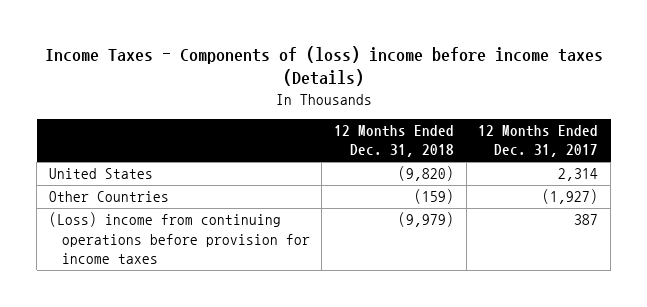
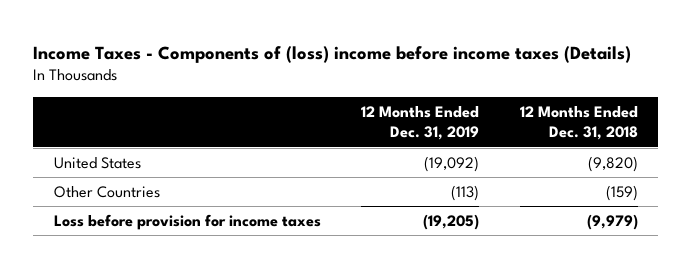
- | 12 Months Ended Dec. 31, 2018 | 12 Months Ended Dec. 31, 2017
+ | 12 Months Ended Dec. 31, 2019 | 12 Months Ended Dec. 31, 2018
- (Loss) income from continuing operations before provision for income taxes | (9,979) | 387
+ Loss before provision for income taxes | (19,205) | (9,979)

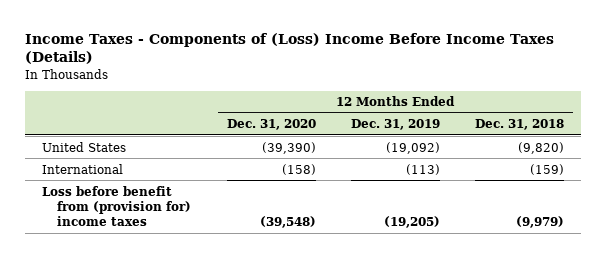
- Income Taxes - Components of (loss) income before income taxes (Details)
+ Income Taxes - Components of (Loss) Income Before Income Taxes (Details)
- | 12 Months Ended Dec. 31, 2019 | 12 Months Ended Dec. 31, 2018
+ | 12 Months Ended Dec. 31, 2020 | 12 Months Ended Dec. 31, 2019 | 12 Months Ended Dec. 31, 2018
- Other Countries | (113) | (159)
- Loss before provision for income taxes | (19,205) | (9,979)
+ International | (158) | (113) | (159)
+ Loss before benefit from (provision for) income taxes | (39,548) | (19,205) | (9,979)

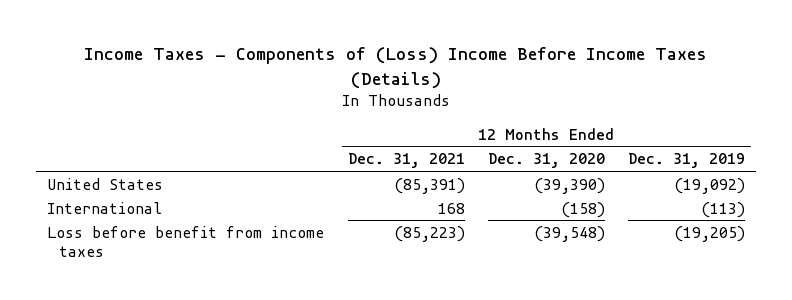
- | 12 Months Ended Dec. 31, 2020 | 12 Months Ended Dec. 31, 2019 | 12 Months Ended Dec. 31, 2018
+ | 12 Months Ended Dec. 31, 2021 | 12 Months Ended Dec. 31, 2020 | 12 Months Ended Dec. 31, 2019
- Loss before benefit from (provision for) income taxes | (39,548) | (19,205) | (9,979)
+ Loss before benefit from income taxes | (85,223) | (39,548) | (19,205)

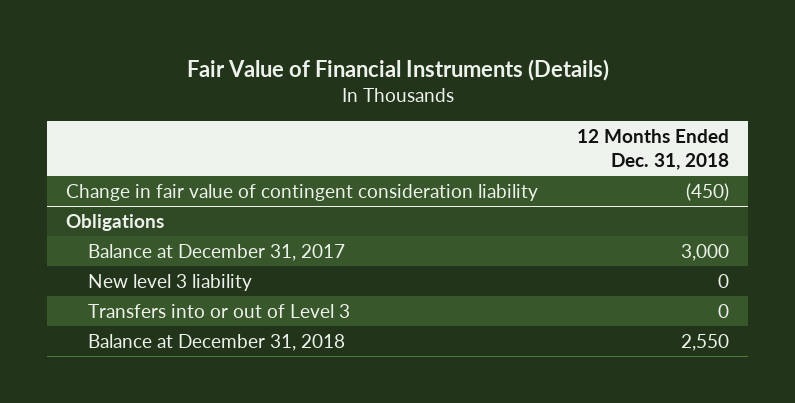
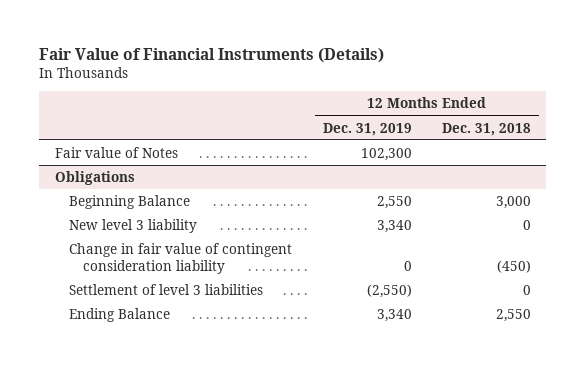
- | 12 Months Ended Dec. 31, 2018
+ | 12 Months Ended Dec. 31, 2019 | 12 Months Ended Dec. 31, 2018
- Change in fair value of contingent consideration liability | (450)
+ Fair value of Notes | 102,300 |
@ Obligations
- Balance at December 31, 2017 | 3,000
+ Beginning Balance | 2,550 | 3,000
- Transfers into or out of Level 3 | 0
- Balance at December 31, 2018 | 2,550
+ Change in fair value of contingent consideration liability | 0 | (450)
+ Settlement of level 3 liabilities | (2,550) | 0
+ Ending Balance | 3,340 | 2,550

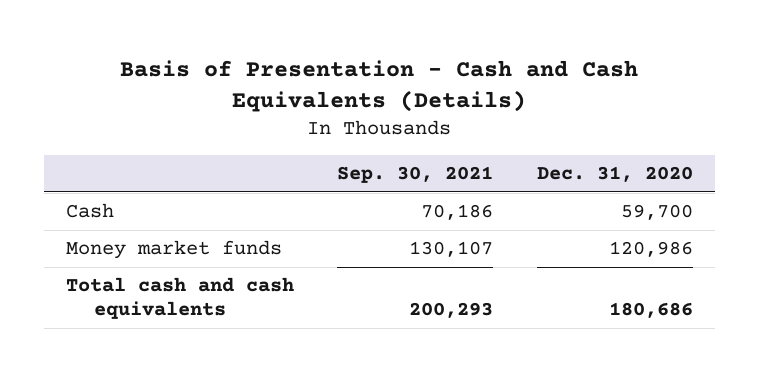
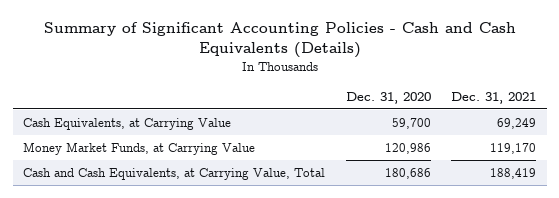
- Basis of Presentation - Cash and Cash Equivalents (Details)
+ Summary of Significant Accounting Policies - Cash and Cash Equivalents (Details)
- | Sep. 30, 2021 | Dec. 31, 2020
+ | Dec. 31, 2020 | Dec. 31, 2021
- Cash | 70,186 | 59,700
- Money market funds | 130,107 | 120,986
- Total cash and cash equivalents | 200,293 | 180,686
+ Cash Equivalents, at Carrying Value | 59,700 | 69,249
+ Money Market Funds, at Carrying Value | 120,986 | 119,170
+ Cash and Cash Equivalents, at Carrying Value, Total | 180,686 | 188,419

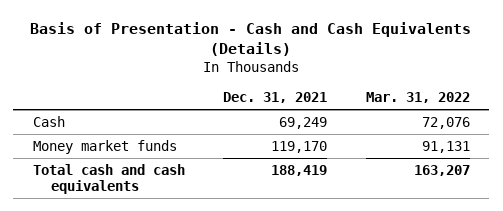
- Summary of Significant Accounting Policies - Cash and Cash Equivalents (Details)
+ Basis of Presentation - Cash and Cash Equivalents (Details)
- | Dec. 31, 2020 | Dec. 31, 2021
+ | Dec. 31, 2021 | Mar. 31, 2022
- Cash Equivalents, at Carrying Value | 59,700 | 69,249
- Money Market Funds, at Carrying Value | 120,986 | 119,170
- Cash and Cash Equivalents, at Carrying Value, Total | 180,686 | 188,419
+ Cash | 69,249 | 72,076
+ Money market funds | 119,170 | 91,131
+ Total cash and cash equivalents | 188,419 | 163,207

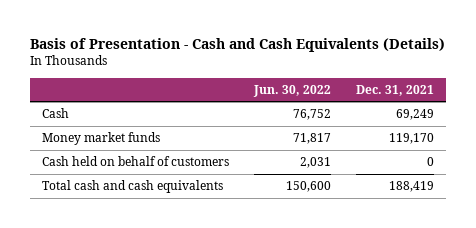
- | Dec. 31, 2021 | Mar. 31, 2022
+ | Jun. 30, 2022 | Dec. 31, 2021
+ Cash held on behalf of customers | 2,031 | 0

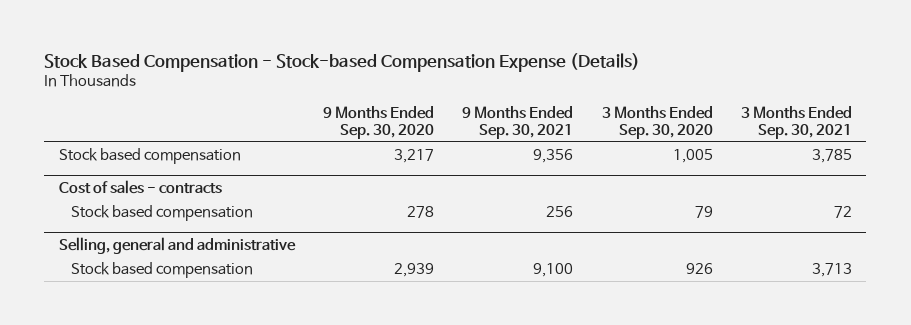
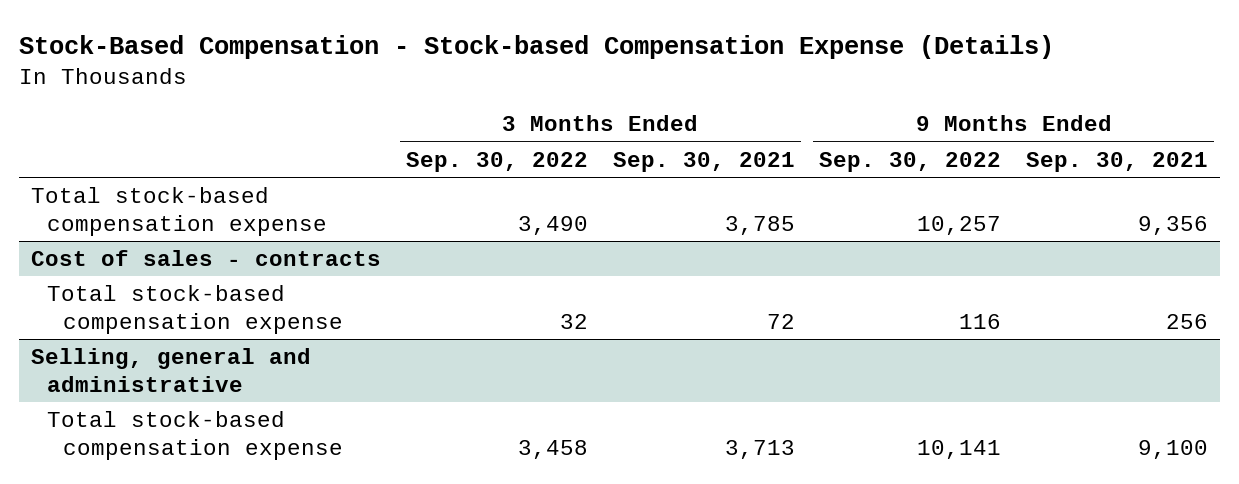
- Stock Based Compensation - Stock-based Compensation Expense (Details)
+ Stock-Based Compensation - Stock-based Compensation Expense (Details)
- | 9 Months Ended Sep. 30, 2020 | 9 Months Ended Sep. 30, 2021 | 3 Months Ended Sep. 30, 2020 | 3 Months Ended Sep. 30, 2021
+ | 3 Months Ended Sep. 30, 2022 | 3 Months Ended Sep. 30, 2021 | 9 Months Ended Sep. 30, 2022 | 9 Months Ended Sep. 30, 2021
- Stock based compensation | 3,217 | 9,356 | 1,005 | 3,785
+ Total stock-based compensation expense | 3,490 | 3,785 | 10,257 | 9,356
@ Cost of sales - contracts
- Stock based compensation | 278 | 256 | 79 | 72
+ Total stock-based compensation expense | 32 | 72 | 116 | 256
@ Selling, general and administrative
- Stock based compensation | 2,939 | 9,100 | 926 | 3,713
+ Total stock-based compensation expense | 3,458 | 3,713 | 10,141 | 9,100

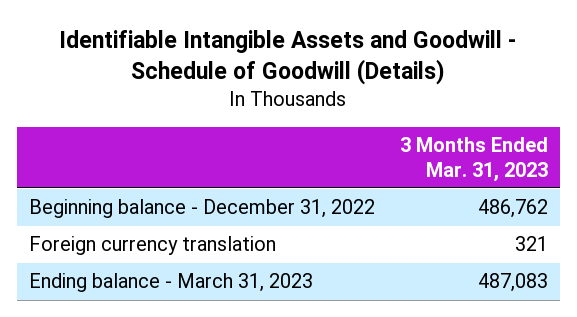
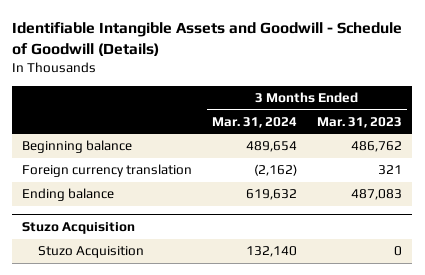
- | 3 Months Ended Mar. 31, 2023
+ | 3 Months Ended Mar. 31, 2024 | 3 Months Ended Mar. 31, 2023
- Beginning balance - December 31, 2022 | 486,762
+ Beginning balance | 489,654 | 486,762
- Ending balance - March 31, 2023 | 487,083
+ Ending balance | 619,632 | 487,083
+ Stuzo Acquisition
+ Stuzo Acquisition | 132,140 | 0

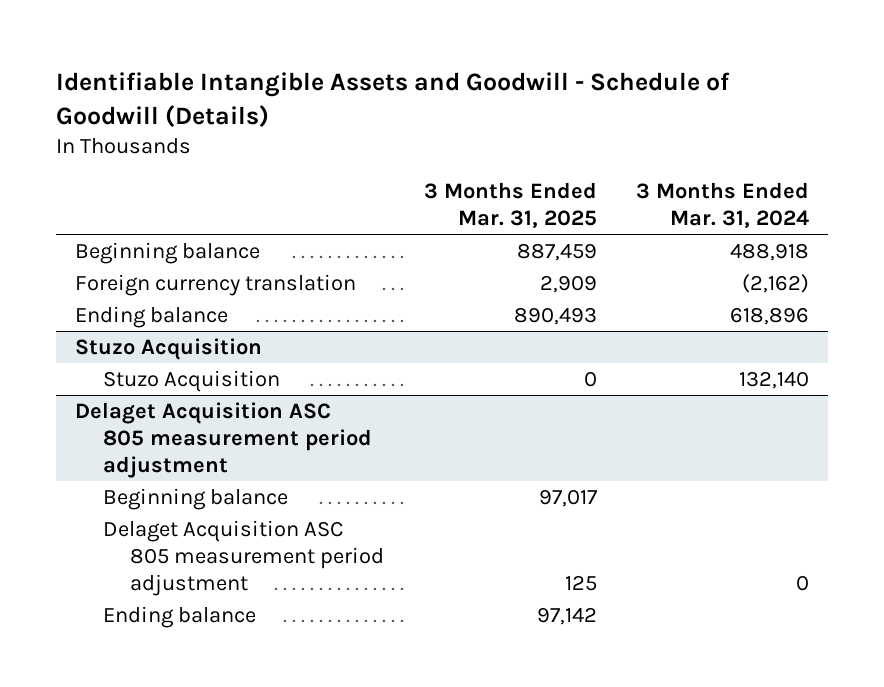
- | 3 Months Ended Mar. 31, 2024 | 3 Months Ended Mar. 31, 2023
+ | 3 Months Ended Mar. 31, 2025 | 3 Months Ended Mar. 31, 2024
- Beginning balance | 489,654 | 486,762
+ Beginning balance | 887,459 | 488,918
- Ending balance | 619,632 | 487,083
+ Ending balance | 890,493 | 618,896
+ Delaget Acquisition ASC 805 measurement period adjustment
+ Beginning balance | 97,017 |
+ Delaget Acquisition ASC 805 measurement period adjustment | 125 | 0
+ Ending balance | 97,142 |

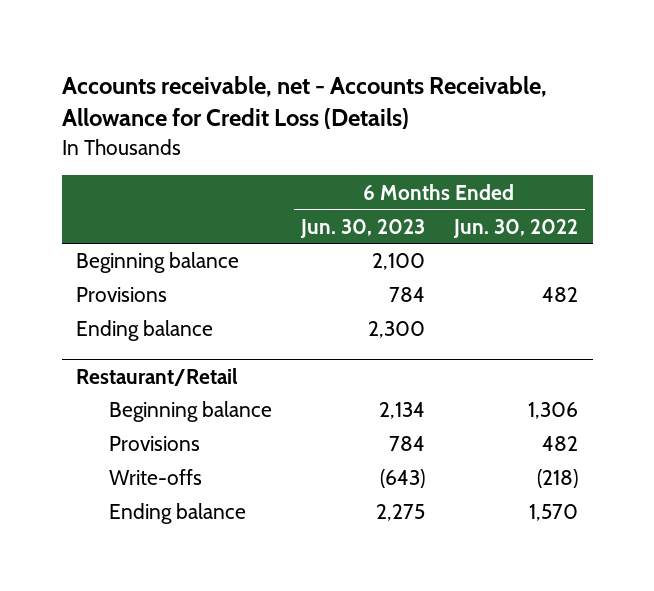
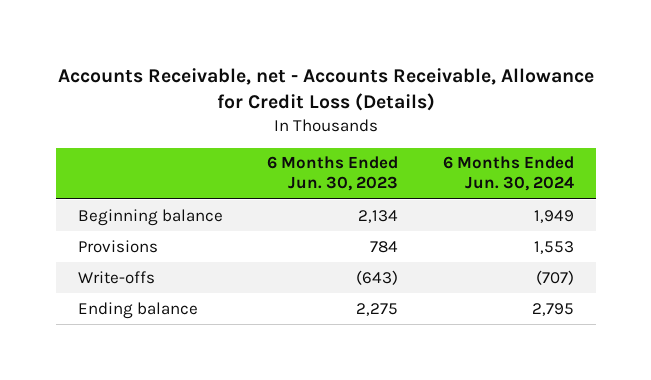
- Accounts receivable, net - Accounts Receivable, Allowance for Credit Loss (Details)
+ Accounts Receivable, net - Accounts Receivable, Allowance for Credit Loss (Details)
- | 6 Months Ended Jun. 30, 2023 | 6 Months Ended Jun. 30, 2022
+ | 6 Months Ended Jun. 30, 2023 | 6 Months Ended Jun. 30, 2024
- Beginning balance | 2,100 |
- Provisions | 784 | 482
- Ending balance | 2,300 |
- Restaurant/Retail

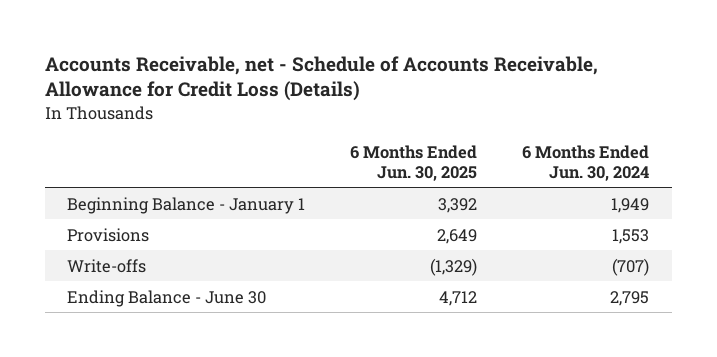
- Accounts Receivable, net - Accounts Receivable, Allowance for Credit Loss (Details)
+ Accounts Receivable, net - Schedule of Accounts Receivable, Allowance for Credit Loss (Details)
- | 6 Months Ended Jun. 30, 2023 | 6 Months Ended Jun. 30, 2024
+ | 6 Months Ended Jun. 30, 2025 | 6 Months Ended Jun. 30, 2024
- Beginning balance | 2,134 | 1,949
+ Beginning Balance - January 1 | 3,392 | 1,949
- Ending balance | 2,275 | 2,795
+ Ending Balance - June 30 | 4,712 | 2,795

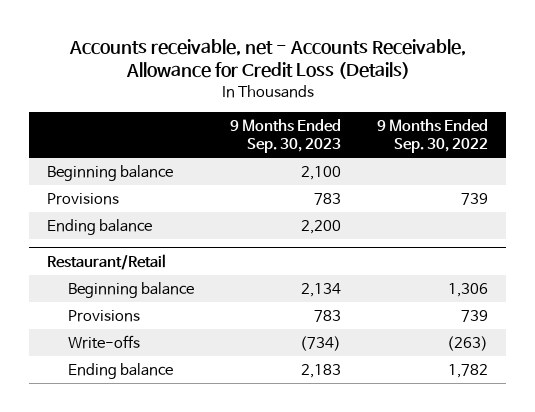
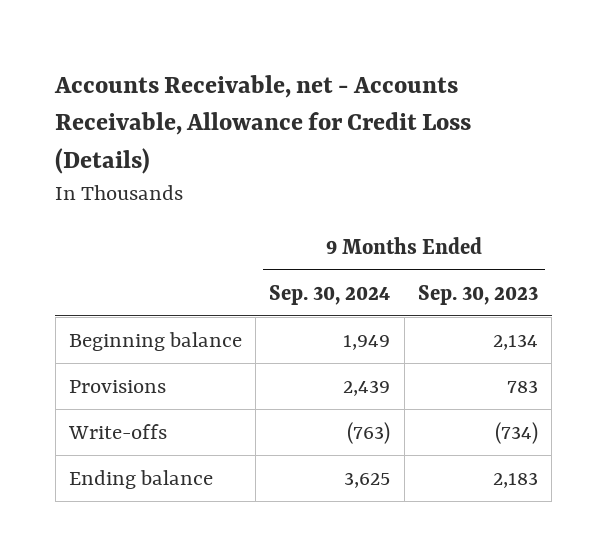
- Accounts receivable, net - Accounts Receivable, Allowance for Credit Loss (Details)
+ Accounts Receivable, net - Accounts Receivable, Allowance for Credit Loss (Details)
- | 9 Months Ended Sep. 30, 2023 | 9 Months Ended Sep. 30, 2022
+ | 9 Months Ended Sep. 30, 2024 | 9 Months Ended Sep. 30, 2023
- Beginning balance | 2,100 |
- Provisions | 783 | 739
- Ending balance | 2,200 |
- Restaurant/Retail

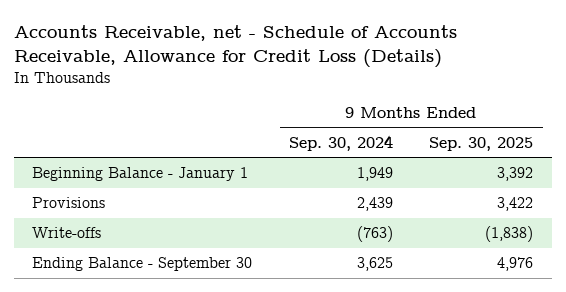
- Accounts Receivable, net - Accounts Receivable, Allowance for Credit Loss (Details)
+ Accounts Receivable, net - Schedule of Accounts Receivable, Allowance for Credit Loss (Details)
- | 9 Months Ended Sep. 30, 2024 | 9 Months Ended Sep. 30, 2023
+ | 9 Months Ended Sep. 30, 2024 | 9 Months Ended Sep. 30, 2025
- Beginning balance | 1,949 | 2,134
+ Beginning Balance - January 1 | 1,949 | 3,392
- Ending balance | 3,625 | 2,183
+ Ending Balance - September 30 | 3,625 | 4,976

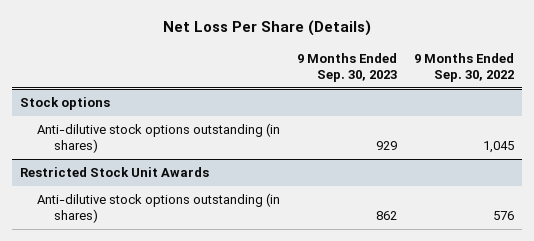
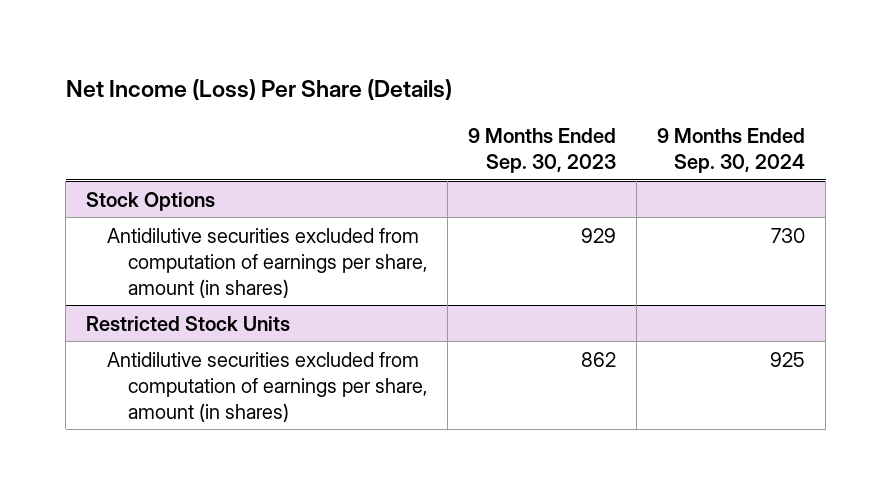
- Net Loss Per Share (Details)
+ Net Income (Loss) Per Share (Details)
- | 9 Months Ended Sep. 30, 2023 | 9 Months Ended Sep. 30, 2022
+ | 9 Months Ended Sep. 30, 2023 | 9 Months Ended Sep. 30, 2024
- Stock options
- Anti-dilutive stock options outstanding (in shares) | 929 | 1,045
- Restricted Stock Unit Awards
- Anti-dilutive stock options outstanding (in shares) | 862 | 576
+ Stock Options
+ Antidilutive securities excluded from computation of earnings per share, amount (in shares) | 929 | 730
+ Restricted Stock Units
+ Antidilutive securities excluded from computation of earnings per share, amount (in shares) | 862 | 925

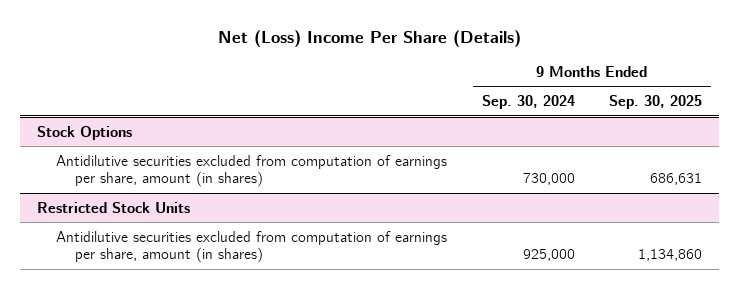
- Net Income (Loss) Per Share (Details)
+ Net (Loss) Income Per Share (Details)
- | 9 Months Ended Sep. 30, 2023 | 9 Months Ended Sep. 30, 2024
+ | 9 Months Ended Sep. 30, 2024 | 9 Months Ended Sep. 30, 2025
@ Stock Options
- Antidilutive securities excluded from computation of earnings per share, amount (in shares) | 929 | 730
+ Antidilutive securities excluded from computation of earnings per share, amount (in shares) | 730,000 | 686,631
@ Restricted Stock Units
- Antidilutive securities excluded from computation of earnings per share, amount (in shares) | 862 | 925
+ Antidilutive securities excluded from computation of earnings per share, amount (in shares) | 925,000 | 1,134,860

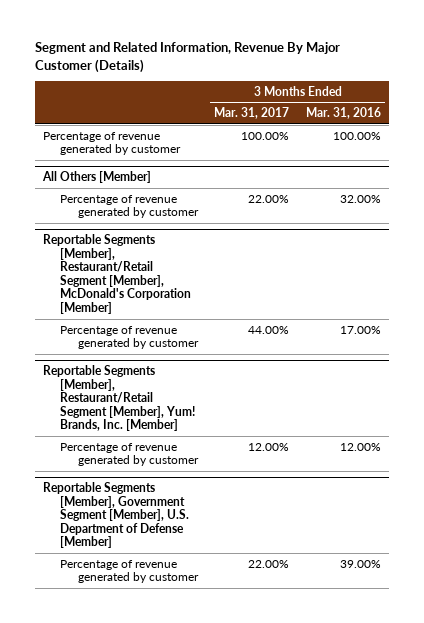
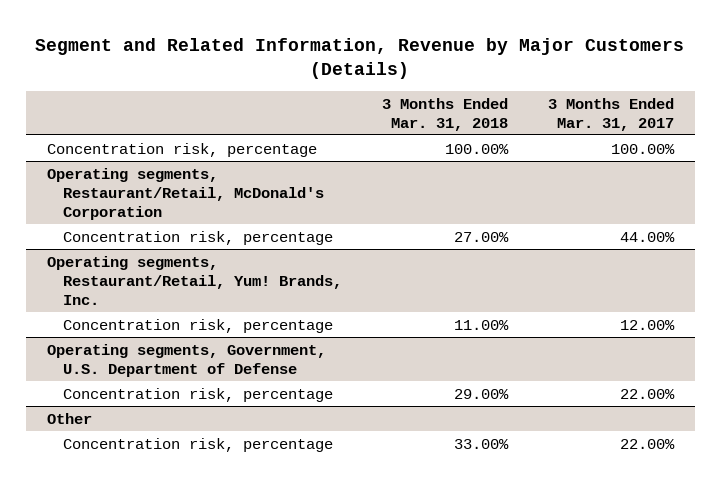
- Segment and Related Information, Revenue By Major Customer (Details)
+ Segment and Related Information, Revenue by Major Customers (Details)
- | 3 Months Ended Mar. 31, 2017 | 3 Months Ended Mar. 31, 2016
+ | 3 Months Ended Mar. 31, 2018 | 3 Months Ended Mar. 31, 2017
- Percentage of revenue generated by customer | 100.00% | 100.00%
- All Others [Member]
- Percentage of revenue generated by customer | 22.00% | 32.00%
- Reportable Segments [Member], Restaurant/Retail Segment [Member], McDonald's Corporation [Member]
- Percentage of revenue generated by customer | 44.00% | 17.00%
- Reportable Segments [Member], Restaurant/Retail Segment [Member], Yum! Brands, Inc. [Member]
- Percentage of revenue generated by customer | 12.00% | 12.00%
- Reportable Segments [Member], Government Segment [Member], U.S. Department of Defense [Member]
- Percentage of revenue generated by customer | 22.00% | 39.00%
+ Concentration risk, percentage | 100.00% | 100.00%
+ Operating segments, Restaurant/Retail, McDonald's Corporation
+ Concentration risk, percentage | 27.00% | 44.00%
+ Operating segments, Restaurant/Retail, Yum! Brands, Inc.
+ Concentration risk, percentage | 11.00% | 12.00%
+ Operating segments, Government, U.S. Department of Defense
+ Concentration risk, percentage | 29.00% | 22.00%
+ Other
+ Concentration risk, percentage | 33.00% | 22.00%

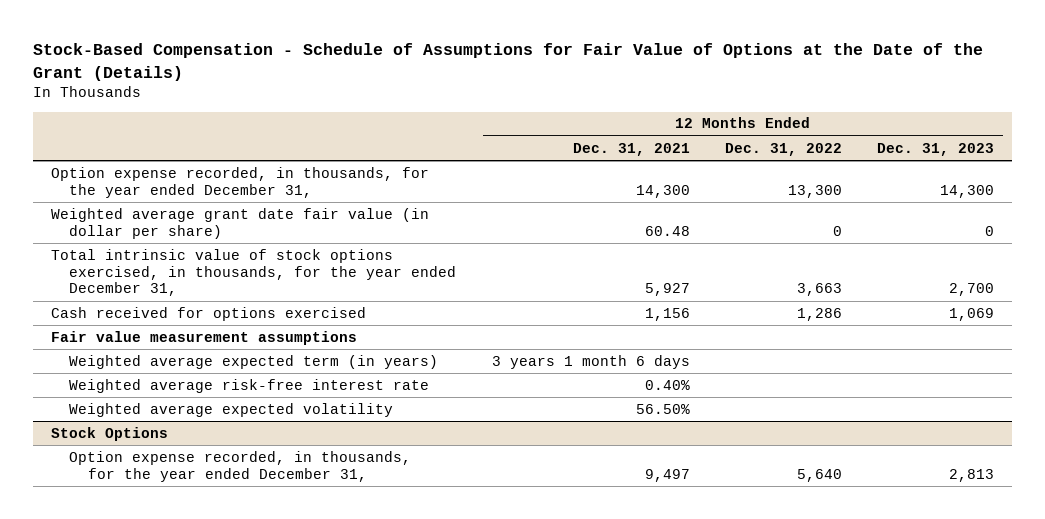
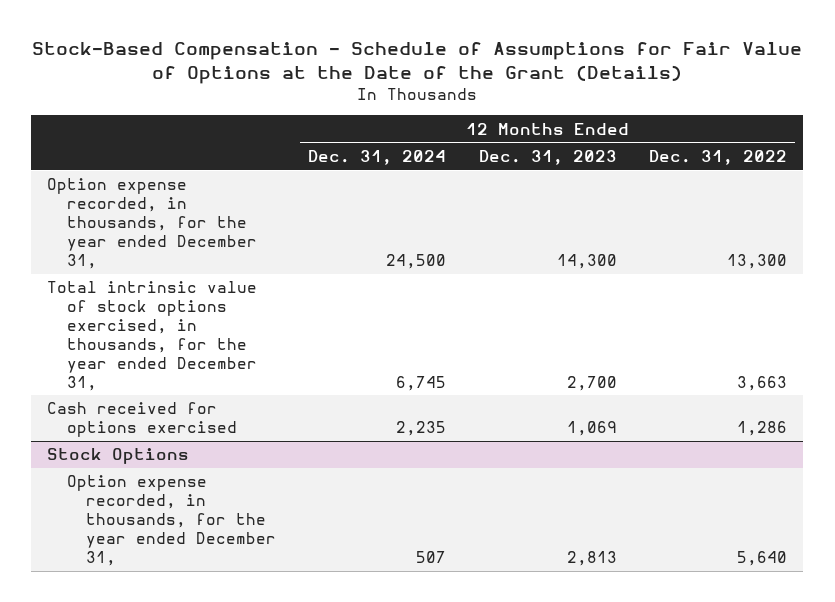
- | 12 Months Ended Dec. 31, 2021 | 12 Months Ended Dec. 31, 2022 | 12 Months Ended Dec. 31, 2023
+ | 12 Months Ended Dec. 31, 2024 | 12 Months Ended Dec. 31, 2023 | 12 Months Ended Dec. 31, 2022
- Weighted average grant date fair value (in dollar per share) | 60.48 | 0 | 0
- Fair value measurement assumptions
- Weighted average expected term (in years) | 3 years 1 month 6 days | |
- Weighted average risk-free interest rate | 0.40% | |
- Weighted average expected volatility | 56.50% | |

